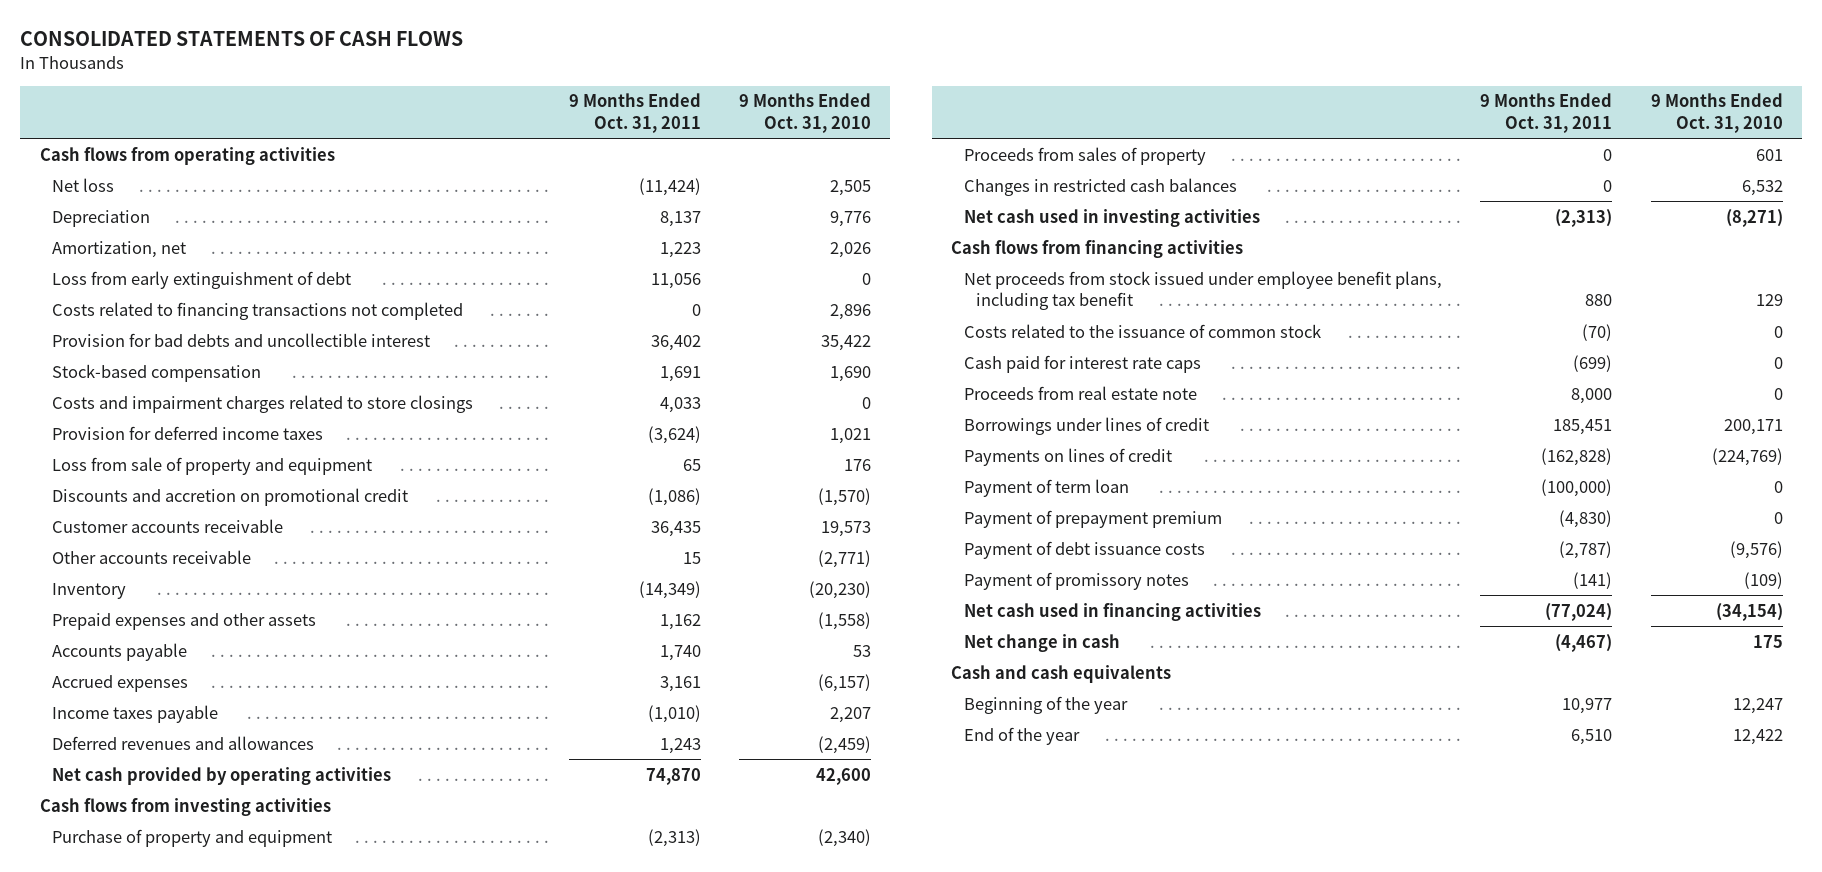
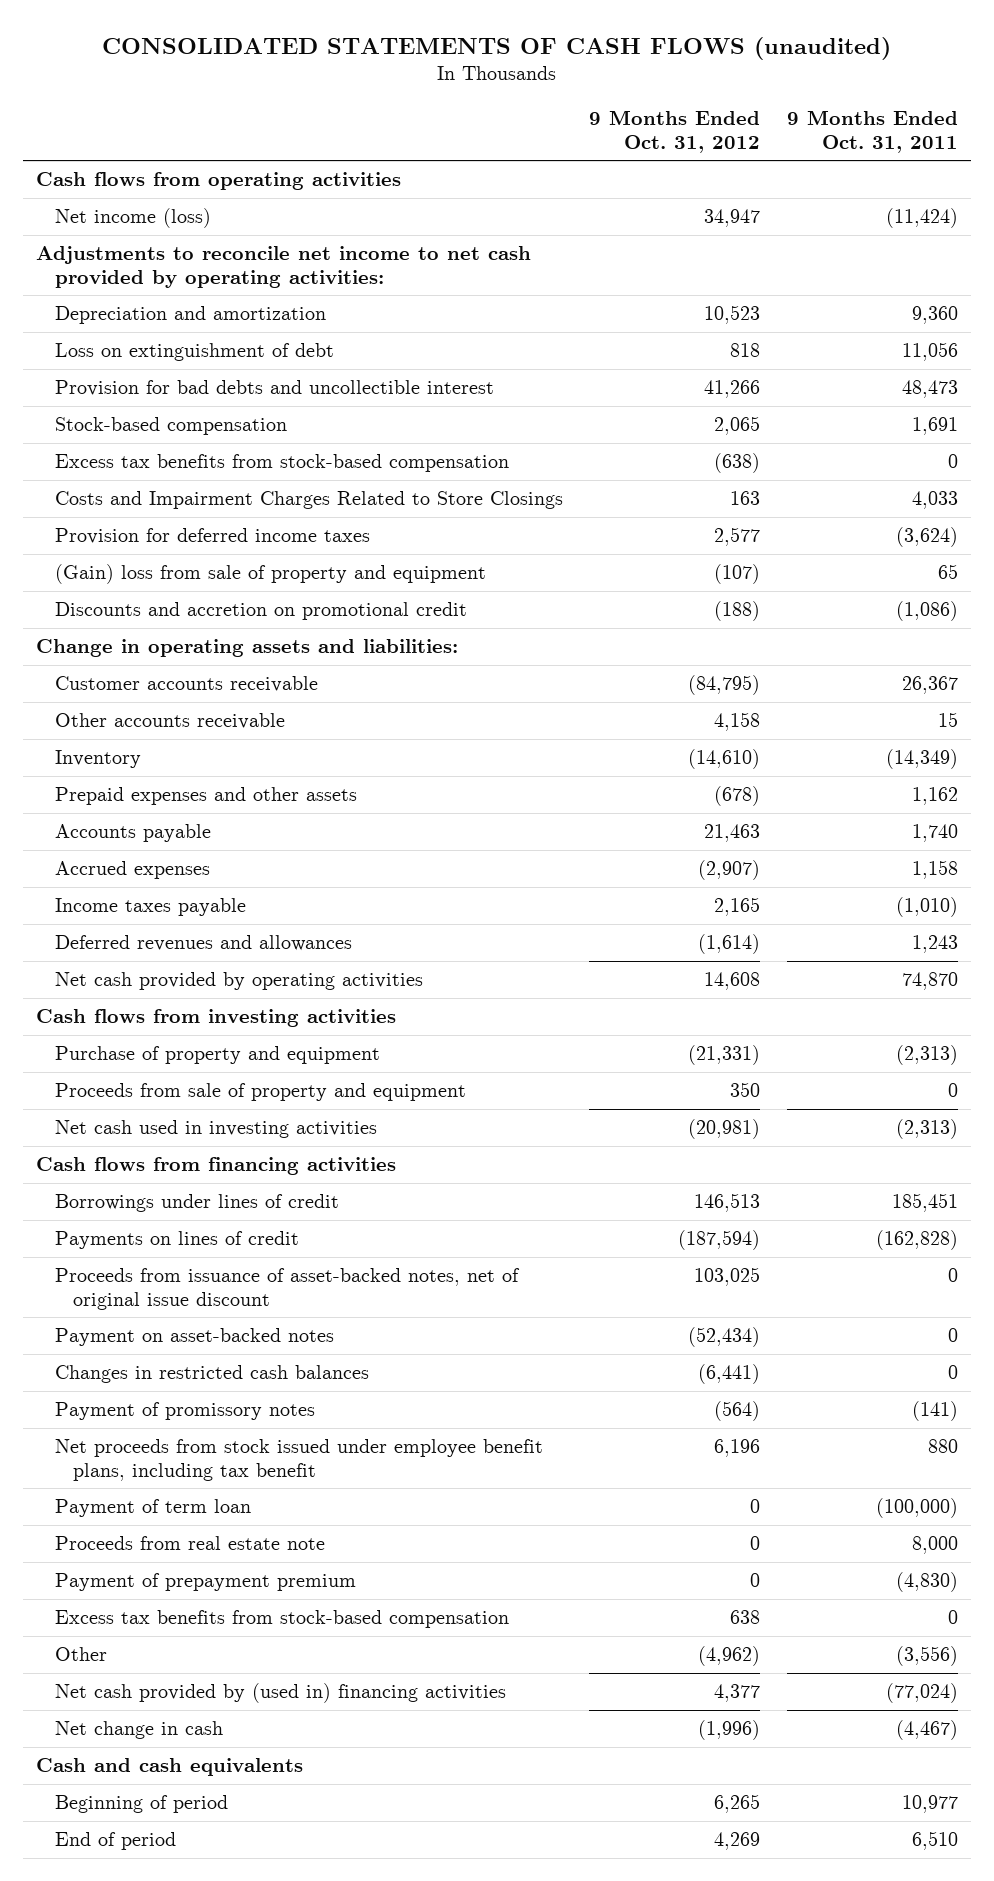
- CONSOLIDATED STATEMENTS OF CASH FLOWS
+ CONSOLIDATED STATEMENTS OF CASH FLOWS (unaudited)
- | 9 Months Ended Oct. 31, 2011 | 9 Months Ended Oct. 31, 2010
+ | 9 Months Ended Oct. 31, 2012 | 9 Months Ended Oct. 31, 2011
- Net loss | (11,424) | 2,505
- Depreciation | 8,137 | 9,776
- Amortization, net | 1,223 | 2,026
- Loss from early extinguishment of debt | 11,056 | 0
- Costs related to financing transactions not completed | 0 | 2,896
- Provision for bad debts and uncollectible interest | 36,402 | 35,422
+ Net income (loss) | 34,947 | (11,424)
+ Adjustments to reconcile net income to net cash provided by operating activities:
+ Depreciation and amortization | 10,523 | 9,360
+ Loss on extinguishment of debt | 818 | 11,056
+ Provision for bad debts and uncollectible interest | 41,266 | 48,473
- Costs and impairment charges related to store closings | 4,033 | 0
+ Excess tax benefits from stock-based compensation | (638) | 0
+ Costs and Impairment Charges Related to Store Closings | 163 | 4,033
- Loss from sale of property and equipment | 65 | 176
+ (Gain) loss from sale of property and equipment | (107) | 65
- Customer accounts receivable | 36,435 | 19,573
+ Change in operating assets and liabilities:
+ Customer accounts receivable | (84,795) | 26,367
- Accrued expenses | 3,161 | (6,157)
+ Accrued expenses | (2,907) | 1,158
- Proceeds from sales of property | 0 | 601
+ Proceeds from sale of property and equipment | 350 | 0
- Costs related to the issuance of common stock | (70) | 0
- Cash paid for interest rate caps | (699) | 0
+ Proceeds from issuance of asset-backed notes, net of original issue discount | 103,025 | 0
+ Payment on asset-backed notes | (52,434) | 0
moved down: Changes in restricted cash balances | (6,441) | 0
moved up: Payment of promissory notes | (564) | (141)
moved down: Net proceeds from stock issued under employee benefit plans, including tax benefit | 6,196 | 880
moved down: Proceeds from real estate note | 0 | 8,000
- Payment of debt issuance costs | (2,787) | (9,576)
- Net cash used in financing activities | (77,024) | (34,154)
+ Excess tax benefits from stock-based compensation | 638 | 0
+ Other | (4,962) | (3,556)
+ Net cash provided by (used in) financing activities | 4,377 | (77,024)
- Beginning of the year | 10,977 | 12,247
- End of the year | 6,510 | 12,422
+ Beginning of period | 6,265 | 10,977
+ End of period | 4,269 | 6,510

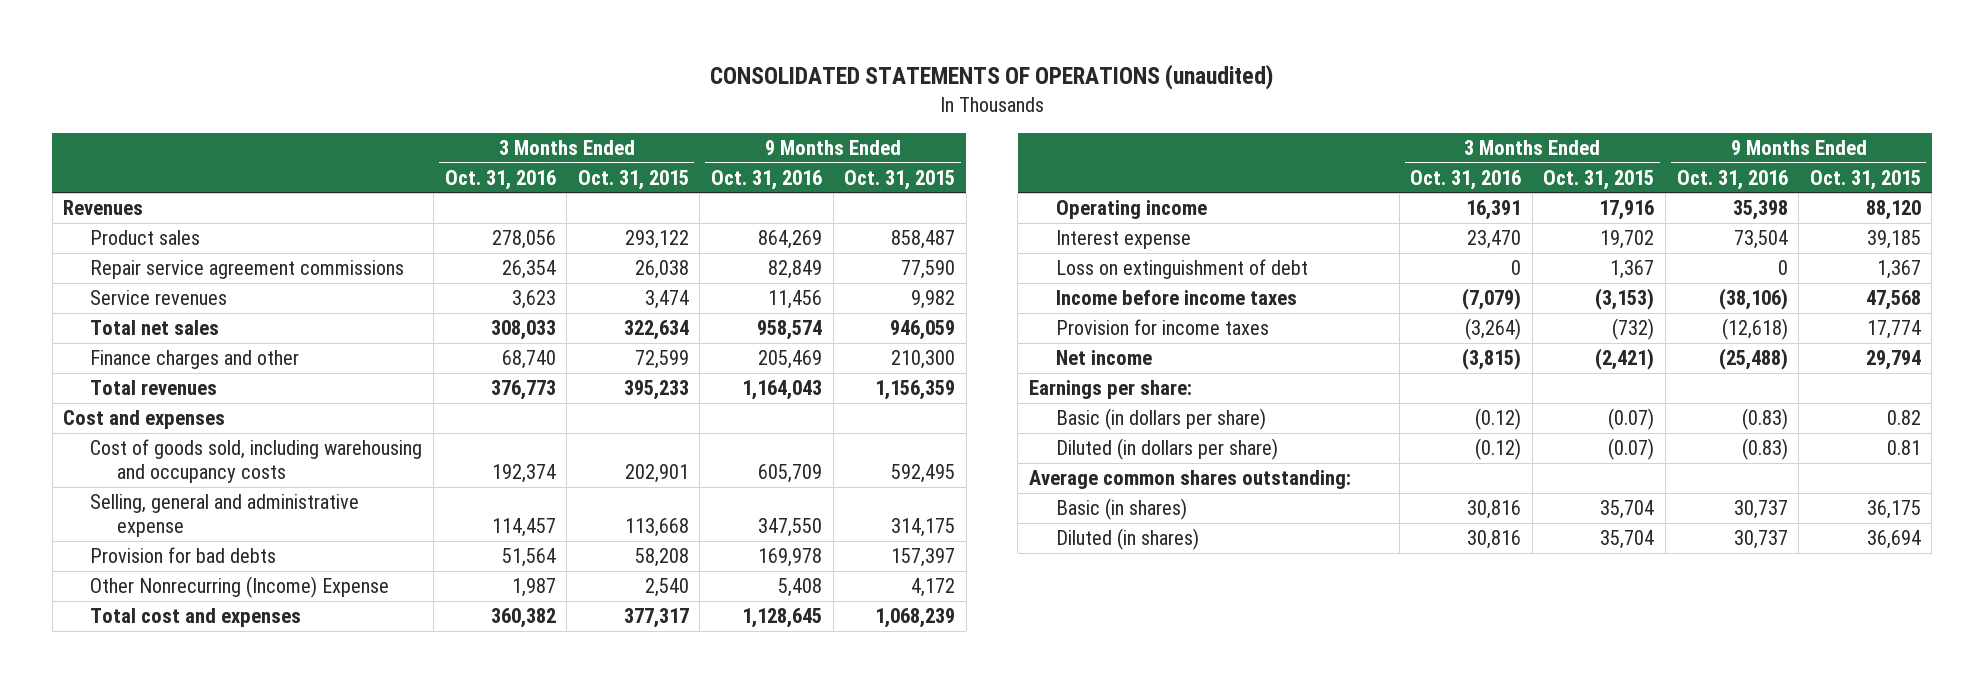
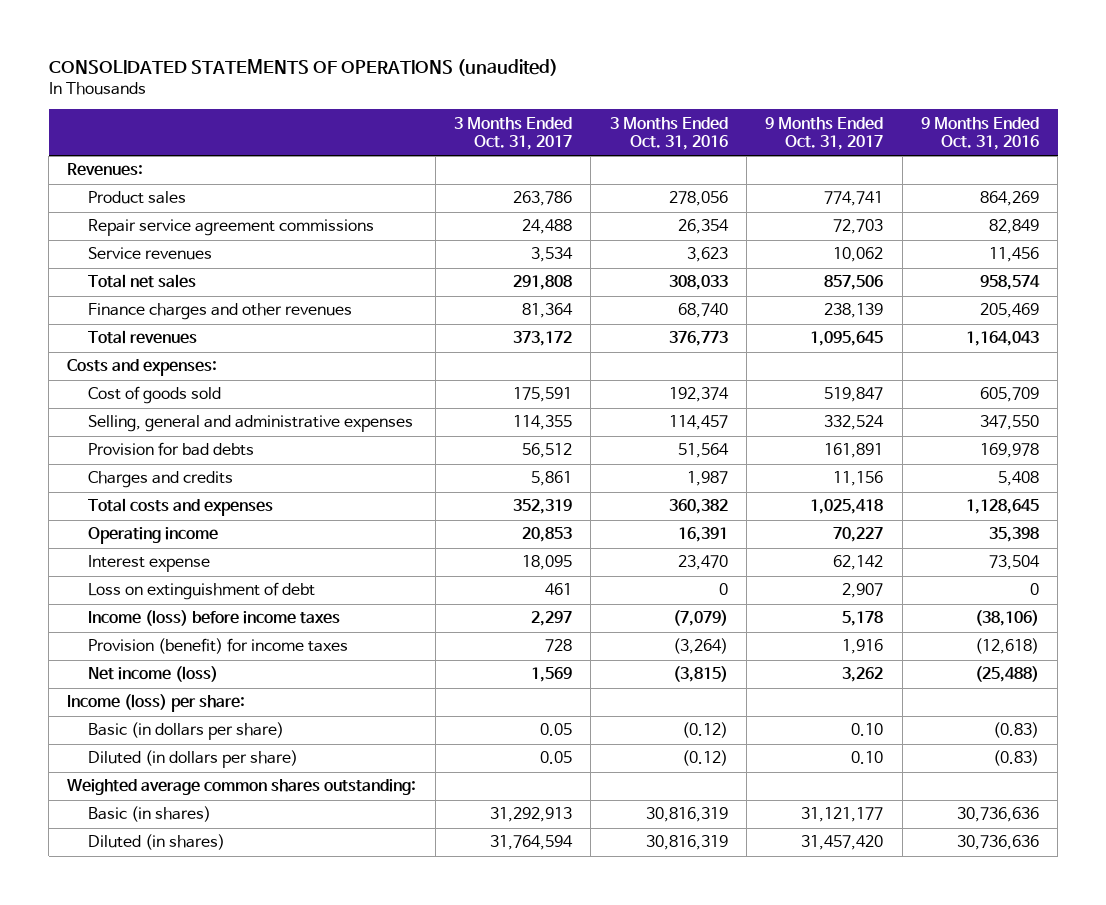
- | 3 Months Ended Oct. 31, 2016 | 3 Months Ended Oct. 31, 2015 | 9 Months Ended Oct. 31, 2016 | 9 Months Ended Oct. 31, 2015
+ | 3 Months Ended Oct. 31, 2017 | 3 Months Ended Oct. 31, 2016 | 9 Months Ended Oct. 31, 2017 | 9 Months Ended Oct. 31, 2016
- Revenues
+ Revenues:
- Finance charges and other | 68,740 | 72,599 | 205,469 | 210,300
+ Finance charges and other revenues | 81,364 | 68,740 | 238,139 | 205,469
- Cost and expenses
- Cost of goods sold, including warehousing and occupancy costs | 192,374 | 202,901 | 605,709 | 592,495
- Selling, general and administrative expense | 114,457 | 113,668 | 347,550 | 314,175
+ Costs and expenses:
+ Cost of goods sold | 175,591 | 192,374 | 519,847 | 605,709
+ Selling, general and administrative expenses | 114,355 | 114,457 | 332,524 | 347,550
- Other Nonrecurring (Income) Expense | 1,987 | 2,540 | 5,408 | 4,172
- Total cost and expenses | 360,382 | 377,317 | 1,128,645 | 1,068,239
+ Charges and credits | 5,861 | 1,987 | 11,156 | 5,408
+ Total costs and expenses | 352,319 | 360,382 | 1,025,418 | 1,128,645
- Income before income taxes | (7,079) | (3,153) | (38,106) | 47,568
- Provision for income taxes | (3,264) | (732) | (12,618) | 17,774
- Net income | (3,815) | (2,421) | (25,488) | 29,794
- Earnings per share:
+ Income (loss) before income taxes | 2,297 | (7,079) | 5,178 | (38,106)
+ Provision (benefit) for income taxes | 728 | (3,264) | 1,916 | (12,618)
+ Net income (loss) | 1,569 | (3,815) | 3,262 | (25,488)
+ Income (loss) per share:
- Average common shares outstanding:
- Basic (in shares) | 30,816 | 35,704 | 30,737 | 36,175
- Diluted (in shares) | 30,816 | 35,704 | 30,737 | 36,694
+ Weighted average common shares outstanding:
+ Basic (in shares) | 31,292,913 | 30,816,319 | 31,121,177 | 30,736,636
+ Diluted (in shares) | 31,764,594 | 30,816,319 | 31,457,420 | 30,736,636

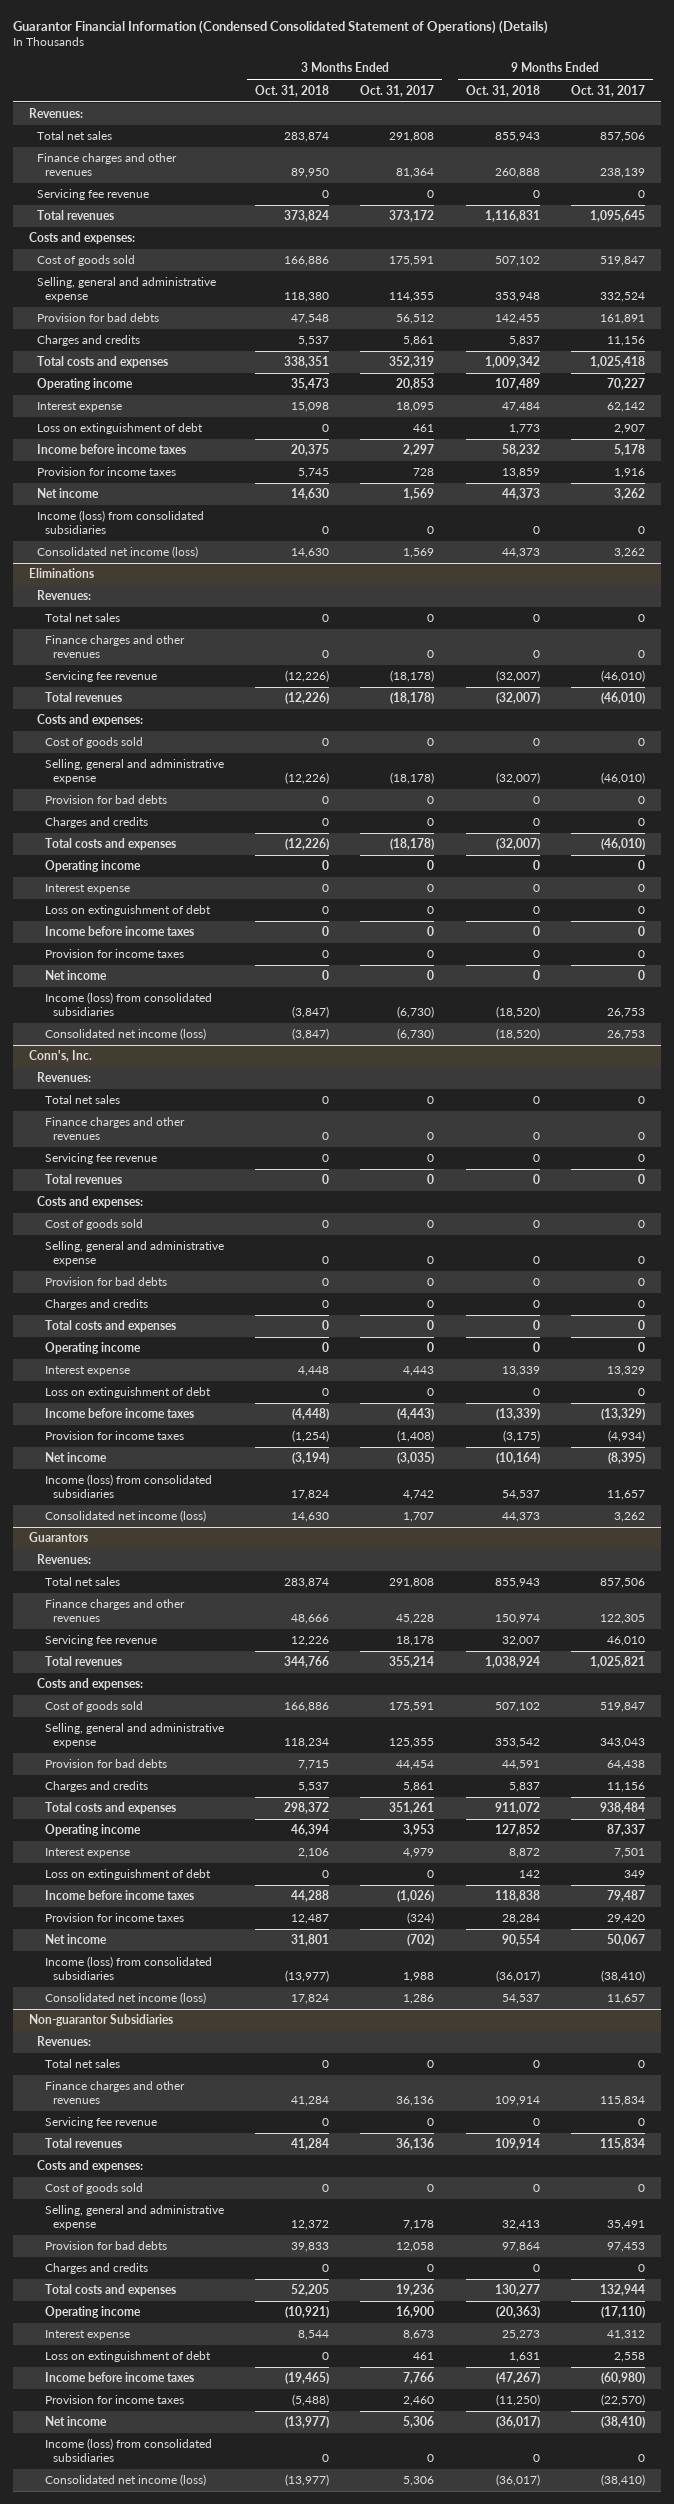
- CONSOLIDATED STATEMENTS OF OPERATIONS (unaudited)
+ Guarantor Financial Information (Condensed Consolidated Statement of Operations) (Details)
- | 3 Months Ended Oct. 31, 2017 | 3 Months Ended Oct. 31, 2016 | 9 Months Ended Oct. 31, 2017 | 9 Months Ended Oct. 31, 2016
+ | 3 Months Ended Oct. 31, 2018 | 3 Months Ended Oct. 31, 2017 | 9 Months Ended Oct. 31, 2018 | 9 Months Ended Oct. 31, 2017
- Product sales | 263,786 | 278,056 | 774,741 | 864,269
- Repair service agreement commissions | 24,488 | 26,354 | 72,703 | 82,849
- Service revenues | 3,534 | 3,623 | 10,062 | 11,456
+ Servicing fee revenue | 0 | 0 | 0 | 0
- Selling, general and administrative expenses | 114,355 | 114,457 | 332,524 | 347,550
+ Selling, general and administrative expense | 118,380 | 114,355 | 353,948 | 332,524
- Income (loss) before income taxes | 2,297 | (7,079) | 5,178 | (38,106)
- Provision (benefit) for income taxes | 728 | (3,264) | 1,916 | (12,618)
- Net income (loss) | 1,569 | (3,815) | 3,262 | (25,488)
- Income (loss) per share:
- Basic (in dollars per share) | 0.05 | (0.12) | 0.10 | (0.83)
- Diluted (in dollars per share) | 0.05 | (0.12) | 0.10 | (0.83)
- Weighted average common shares outstanding:
- Basic (in shares) | 31,292,913 | 30,816,319 | 31,121,177 | 30,736,636
- Diluted (in shares) | 31,764,594 | 30,816,319 | 31,457,420 | 30,736,636
+ Income before income taxes | 20,375 | 2,297 | 58,232 | 5,178
+ Provision for income taxes | 5,745 | 728 | 13,859 | 1,916
+ Net income | 14,630 | 1,569 | 44,373 | 3,262
+ Income (loss) from consolidated subsidiaries | 0 | 0 | 0 | 0
+ Consolidated net income (loss) | 14,630 | 1,569 | 44,373 | 3,262
+ Eliminations
+ Revenues:
+ Total net sales | 0 | 0 | 0 | 0
+ Finance charges and other revenues | 0 | 0 | 0 | 0
+ Servicing fee revenue | (12,226) | (18,178) | (32,007) | (46,010)
+ Total revenues | (12,226) | (18,178) | (32,007) | (46,010)
+ Costs and expenses:
+ Cost of goods sold | 0 | 0 | 0 | 0
+ Selling, general and administrative expense | (12,226) | (18,178) | (32,007) | (46,010)
+ Provision for bad debts | 0 | 0 | 0 | 0
+ Charges and credits | 0 | 0 | 0 | 0
+ Total costs and expenses | (12,226) | (18,178) | (32,007) | (46,010)
+ Operating income | 0 | 0 | 0 | 0
+ Interest expense | 0 | 0 | 0 | 0
+ Loss on extinguishment of debt | 0 | 0 | 0 | 0
+ Income before income taxes | 0 | 0 | 0 | 0
+ Provision for income taxes | 0 | 0 | 0 | 0
+ Net income | 0 | 0 | 0 | 0
+ Income (loss) from consolidated subsidiaries | (3,847) | (6,730) | (18,520) | 26,753
+ Consolidated net income (loss) | (3,847) | (6,730) | (18,520) | 26,753
+ Conn's, Inc.
+ Revenues:
+ Total net sales | 0 | 0 | 0 | 0
+ Finance charges and other revenues | 0 | 0 | 0 | 0
+ Servicing fee revenue | 0 | 0 | 0 | 0
+ Total revenues | 0 | 0 | 0 | 0
+ Costs and expenses:
+ Cost of goods sold | 0 | 0 | 0 | 0
+ Selling, general and administrative expense | 0 | 0 | 0 | 0
+ Provision for bad debts | 0 | 0 | 0 | 0
+ Charges and credits | 0 | 0 | 0 | 0
+ Total costs and expenses | 0 | 0 | 0 | 0
+ Operating income | 0 | 0 | 0 | 0
+ Interest expense | 4,448 | 4,443 | 13,339 | 13,329
+ Loss on extinguishment of debt | 0 | 0 | 0 | 0
+ Income before income taxes | (4,448) | (4,443) | (13,339) | (13,329)
+ Provision for income taxes | (1,254) | (1,408) | (3,175) | (4,934)
+ Net income | (3,194) | (3,035) | (10,164) | (8,395)
+ Income (loss) from consolidated subsidiaries | 17,824 | 4,742 | 54,537 | 11,657
+ Consolidated net income (loss) | 14,630 | 1,707 | 44,373 | 3,262
+ Guarantors
+ Revenues:
+ Total net sales | 283,874 | 291,808 | 855,943 | 857,506
+ Finance charges and other revenues | 48,666 | 45,228 | 150,974 | 122,305
+ Servicing fee revenue | 12,226 | 18,178 | 32,007 | 46,010
+ Total revenues | 344,766 | 355,214 | 1,038,924 | 1,025,821
+ Costs and expenses:
+ Cost of goods sold | 166,886 | 175,591 | 507,102 | 519,847
+ Selling, general and administrative expense | 118,234 | 125,355 | 353,542 | 343,043
+ Provision for bad debts | 7,715 | 44,454 | 44,591 | 64,438
+ Charges and credits | 5,537 | 5,861 | 5,837 | 11,156
+ Total costs and expenses | 298,372 | 351,261 | 911,072 | 938,484
+ Operating income | 46,394 | 3,953 | 127,852 | 87,337
+ Interest expense | 2,106 | 4,979 | 8,872 | 7,501
+ Loss on extinguishment of debt | 0 | 0 | 142 | 349
+ Income before income taxes | 44,288 | (1,026) | 118,838 | 79,487
+ Provision for income taxes | 12,487 | (324) | 28,284 | 29,420
+ Net income | 31,801 | (702) | 90,554 | 50,067
+ Income (loss) from consolidated subsidiaries | (13,977) | 1,988 | (36,017) | (38,410)
+ Consolidated net income (loss) | 17,824 | 1,286 | 54,537 | 11,657
+ Non-guarantor Subsidiaries
+ Revenues:
+ Total net sales | 0 | 0 | 0 | 0
+ Finance charges and other revenues | 41,284 | 36,136 | 109,914 | 115,834
+ Servicing fee revenue | 0 | 0 | 0 | 0
+ Total revenues | 41,284 | 36,136 | 109,914 | 115,834
+ Costs and expenses:
+ Cost of goods sold | 0 | 0 | 0 | 0
+ Selling, general and administrative expense | 12,372 | 7,178 | 32,413 | 35,491
+ Provision for bad debts | 39,833 | 12,058 | 97,864 | 97,453
+ Charges and credits | 0 | 0 | 0 | 0
+ Total costs and expenses | 52,205 | 19,236 | 130,277 | 132,944
+ Operating income | (10,921) | 16,900 | (20,363) | (17,110)
+ Interest expense | 8,544 | 8,673 | 25,273 | 41,312
+ Loss on extinguishment of debt | 0 | 461 | 1,631 | 2,558
+ Income before income taxes | (19,465) | 7,766 | (47,267) | (60,980)
+ Provision for income taxes | (5,488) | 2,460 | (11,250) | (22,570)
+ Net income | (13,977) | 5,306 | (36,017) | (38,410)
+ Income (loss) from consolidated subsidiaries | 0 | 0 | 0 | 0
+ Consolidated net income (loss) | (13,977) | 5,306 | (36,017) | (38,410)

